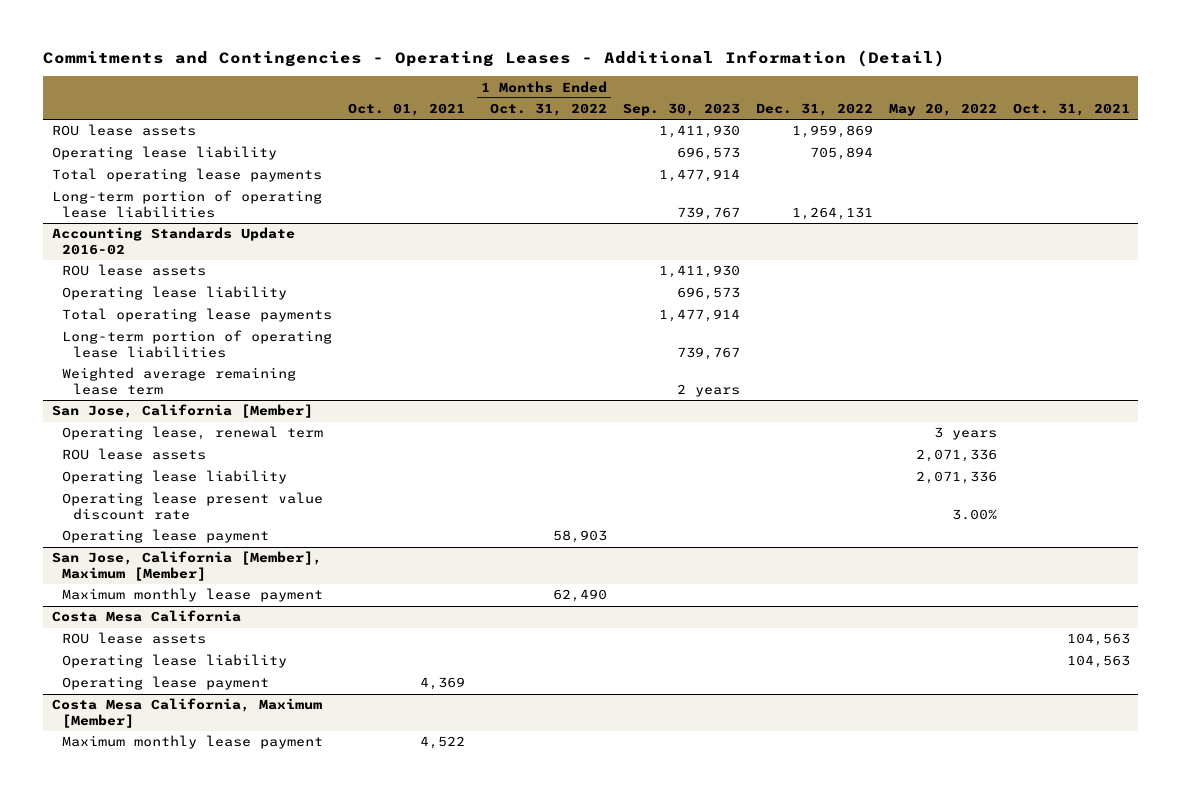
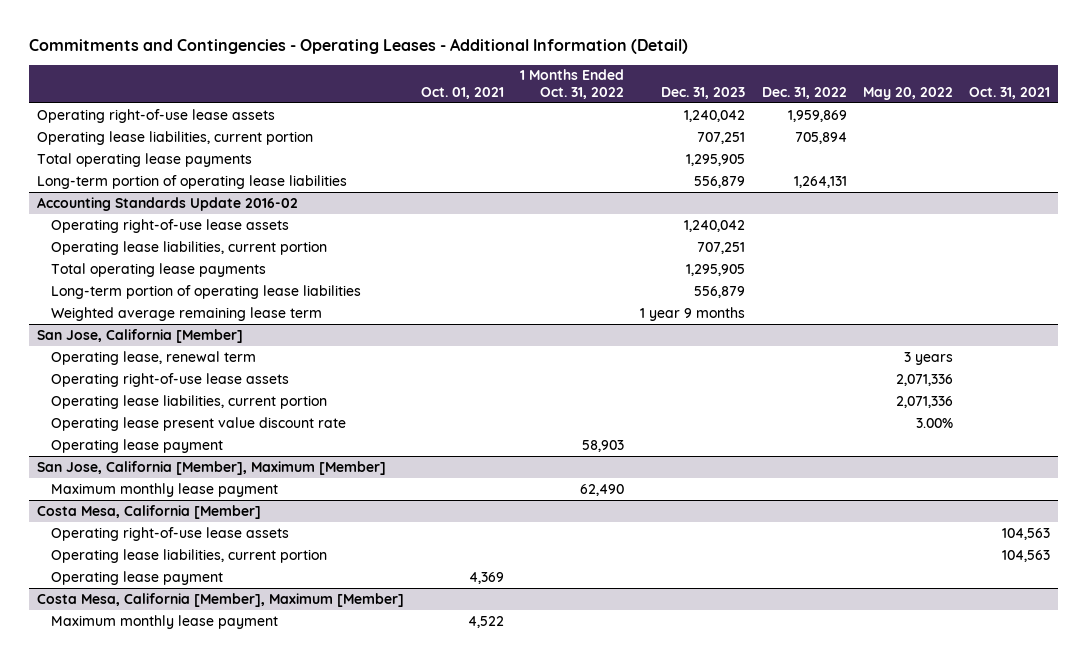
- | Oct. 01, 2021 | 1 Months Ended Oct. 31, 2022 | Sep. 30, 2023 | Dec. 31, 2022 | May 20, 2022 | Oct. 31, 2021
+ | Oct. 01, 2021 | 1 Months Ended Oct. 31, 2022 | Dec. 31, 2023 | Dec. 31, 2022 | May 20, 2022 | Oct. 31, 2021
- ROU lease assets | | | 1,411,930 | 1,959,869 | |
- Operating lease liability | | | 696,573 | 705,894 | |
+ Operating right-of-use lease assets | | | 1,240,042 | 1,959,869 | |
+ Operating lease liabilities, current portion | | | 707,251 | 705,894 | |
@ Accounting Standards Update 2016-02
- ROU lease assets | | | 1,411,930 | | |
- Operating lease liability | | | 696,573 | | |
+ Operating right-of-use lease assets | | | 1,240,042 | | |
+ Operating lease liabilities, current portion | | | 707,251 | | |
@ San Jose, California [Member]
- ROU lease assets | | | | | 2,071,336 |
- Operating lease liability | | | | | 2,071,336 |
+ Operating right-of-use lease assets | | | | | 2,071,336 |
+ Operating lease liabilities, current portion | | | | | 2,071,336 |
- Costa Mesa California
- ROU lease assets | | | | | | 104,563
- Operating lease liability | | | | | | 104,563
+ Costa Mesa, California [Member]
+ Operating right-of-use lease assets | | | | | | 104,563
+ Operating lease liabilities, current portion | | | | | | 104,563
- Costa Mesa California, Maximum [Member]
+ Costa Mesa, California [Member], Maximum [Member]

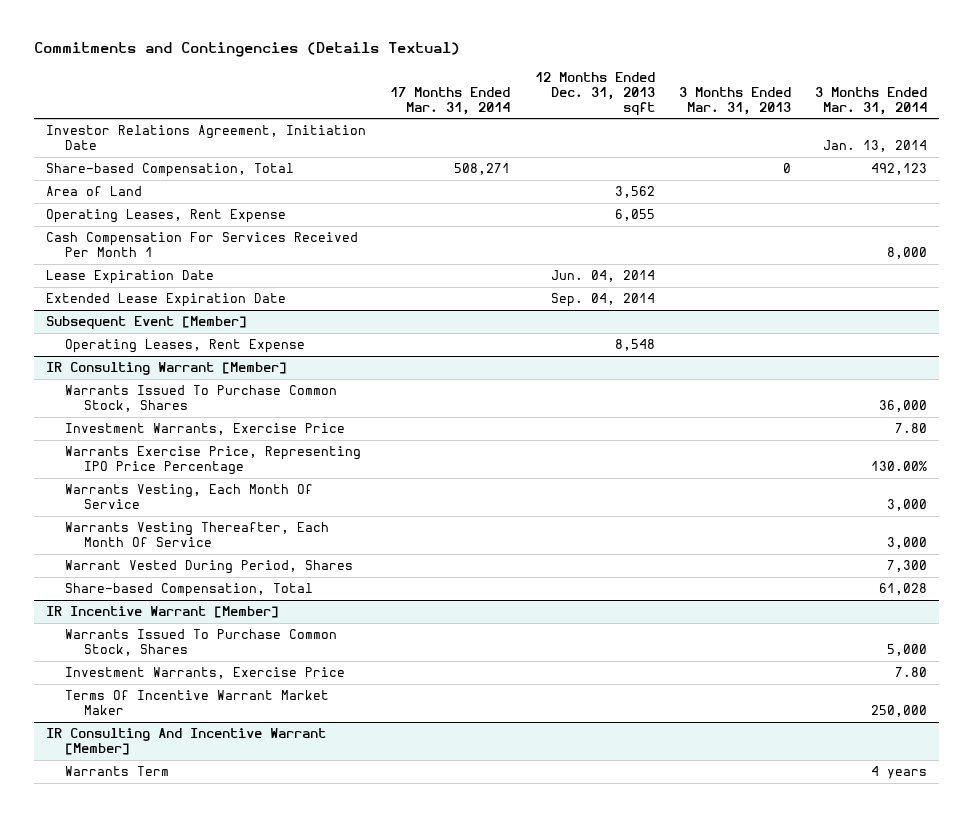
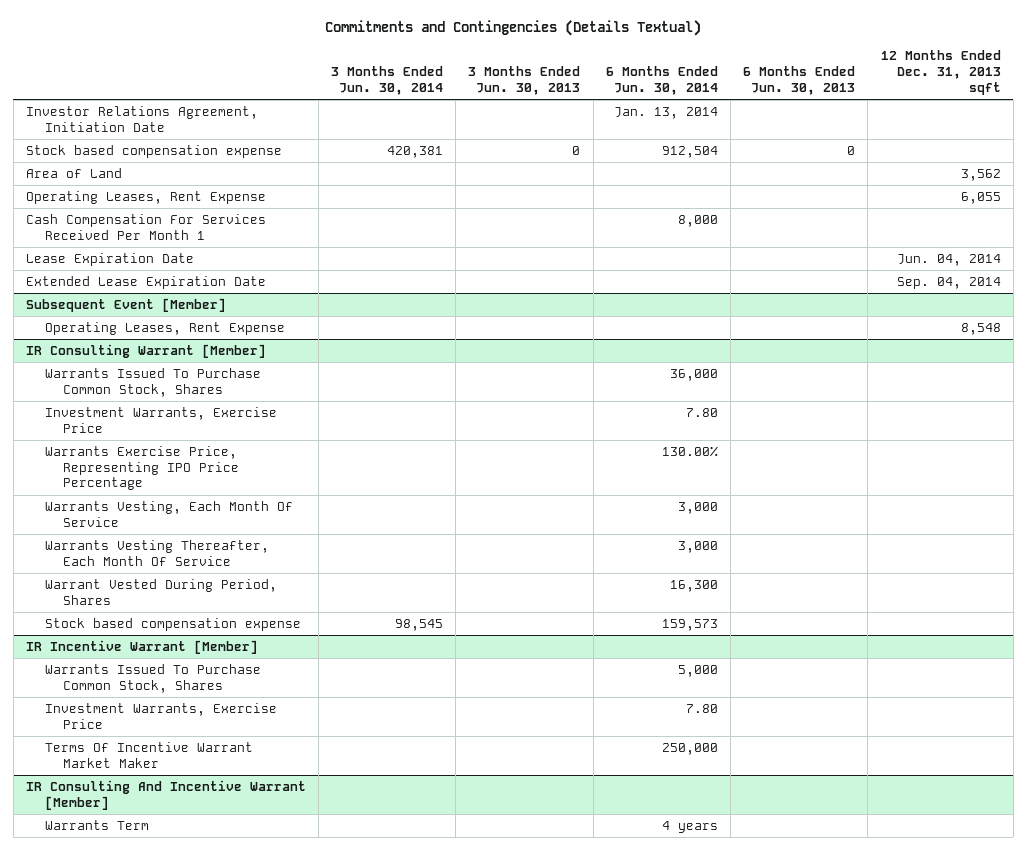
- | 17 Months Ended Mar. 31, 2014 | 12 Months Ended Dec. 31, 2013 sqft | 3 Months Ended Mar. 31, 2013 | 3 Months Ended Mar. 31, 2014
+ | 3 Months Ended Jun. 30, 2014 | 3 Months Ended Jun. 30, 2013 | 6 Months Ended Jun. 30, 2014 | 6 Months Ended Jun. 30, 2013 | 12 Months Ended Dec. 31, 2013 sqft
- Share-based Compensation, Total | 508,271 | | 0 | 492,123
+ Stock based compensation expense | 420,381 | 0 | 912,504 | 0 |
@ IR Consulting Warrant [Member]
- Share-based Compensation, Total | | | | 61,028
+ Stock based compensation expense | 98,545 | | 159,573 | |

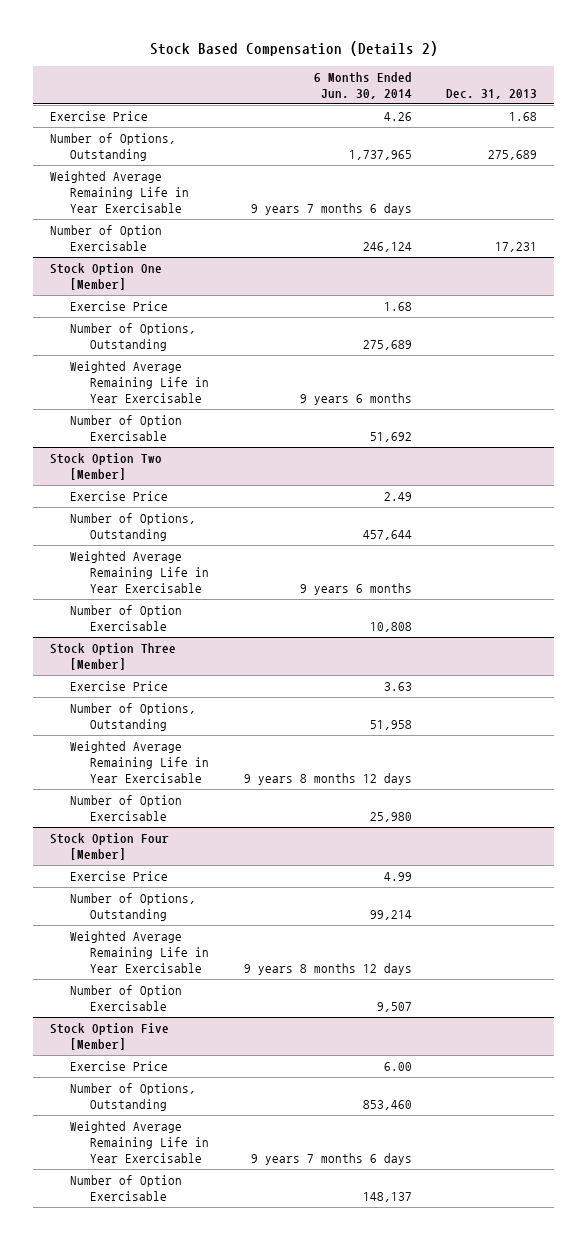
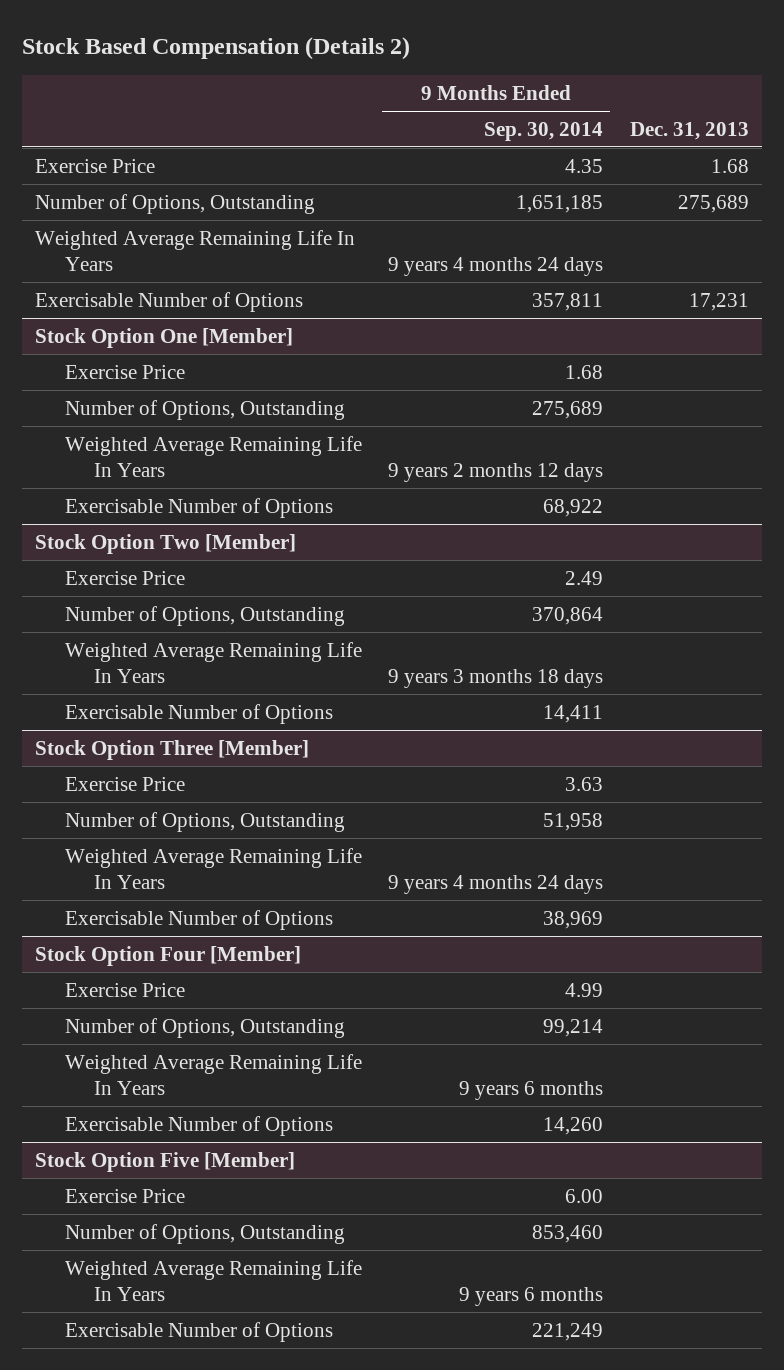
- | 6 Months Ended Jun. 30, 2014 | Dec. 31, 2013
+ | 9 Months Ended Sep. 30, 2014 | Dec. 31, 2013
- Weighted Average Remaining Life in Year Exercisable | 9 years 7 months 6 days |
- Number of Option Exercisable | 246,124 | 17,231
+ Weighted Average Remaining Life In Years | 9 years 4 months 24 days |
+ Exercisable Number of Options | 357,811 | 17,231
@ Stock Option One [Member]
- Weighted Average Remaining Life in Year Exercisable | 9 years 6 months |
- Number of Option Exercisable | 51,692 |
+ Weighted Average Remaining Life In Years | 9 years 2 months 12 days |
+ Exercisable Number of Options | 68,922 |
@ Stock Option Two [Member]
- Weighted Average Remaining Life in Year Exercisable | 9 years 6 months |
- Number of Option Exercisable | 10,808 |
+ Weighted Average Remaining Life In Years | 9 years 3 months 18 days |
+ Exercisable Number of Options | 14,411 |
@ Stock Option Three [Member]
- Weighted Average Remaining Life in Year Exercisable | 9 years 8 months 12 days |
- Number of Option Exercisable | 25,980 |
+ Weighted Average Remaining Life In Years | 9 years 4 months 24 days |
+ Exercisable Number of Options | 38,969 |
@ Stock Option Four [Member]
- Weighted Average Remaining Life in Year Exercisable | 9 years 8 months 12 days |
- Number of Option Exercisable | 9,507 |
+ Weighted Average Remaining Life In Years | 9 years 6 months |
+ Exercisable Number of Options | 14,260 |
@ Stock Option Five [Member]
- Weighted Average Remaining Life in Year Exercisable | 9 years 7 months 6 days |
- Number of Option Exercisable | 148,137 |
+ Weighted Average Remaining Life In Years | 9 years 6 months |
+ Exercisable Number of Options | 221,249 |

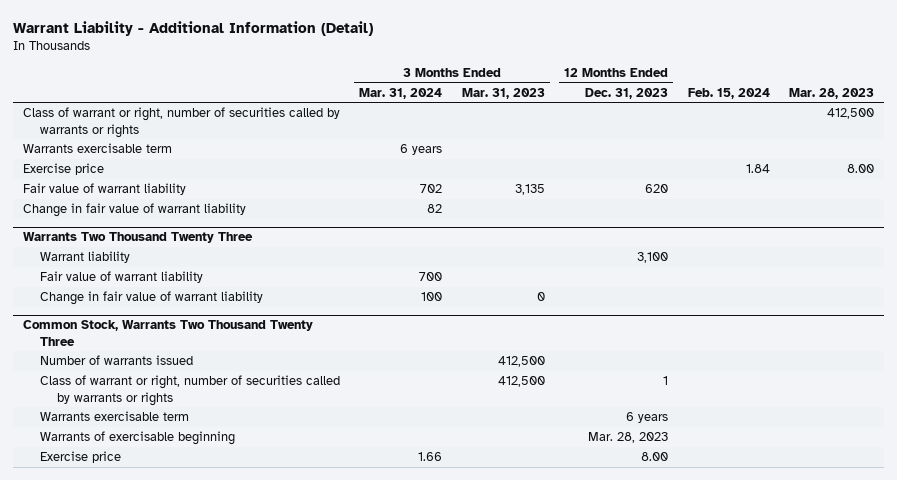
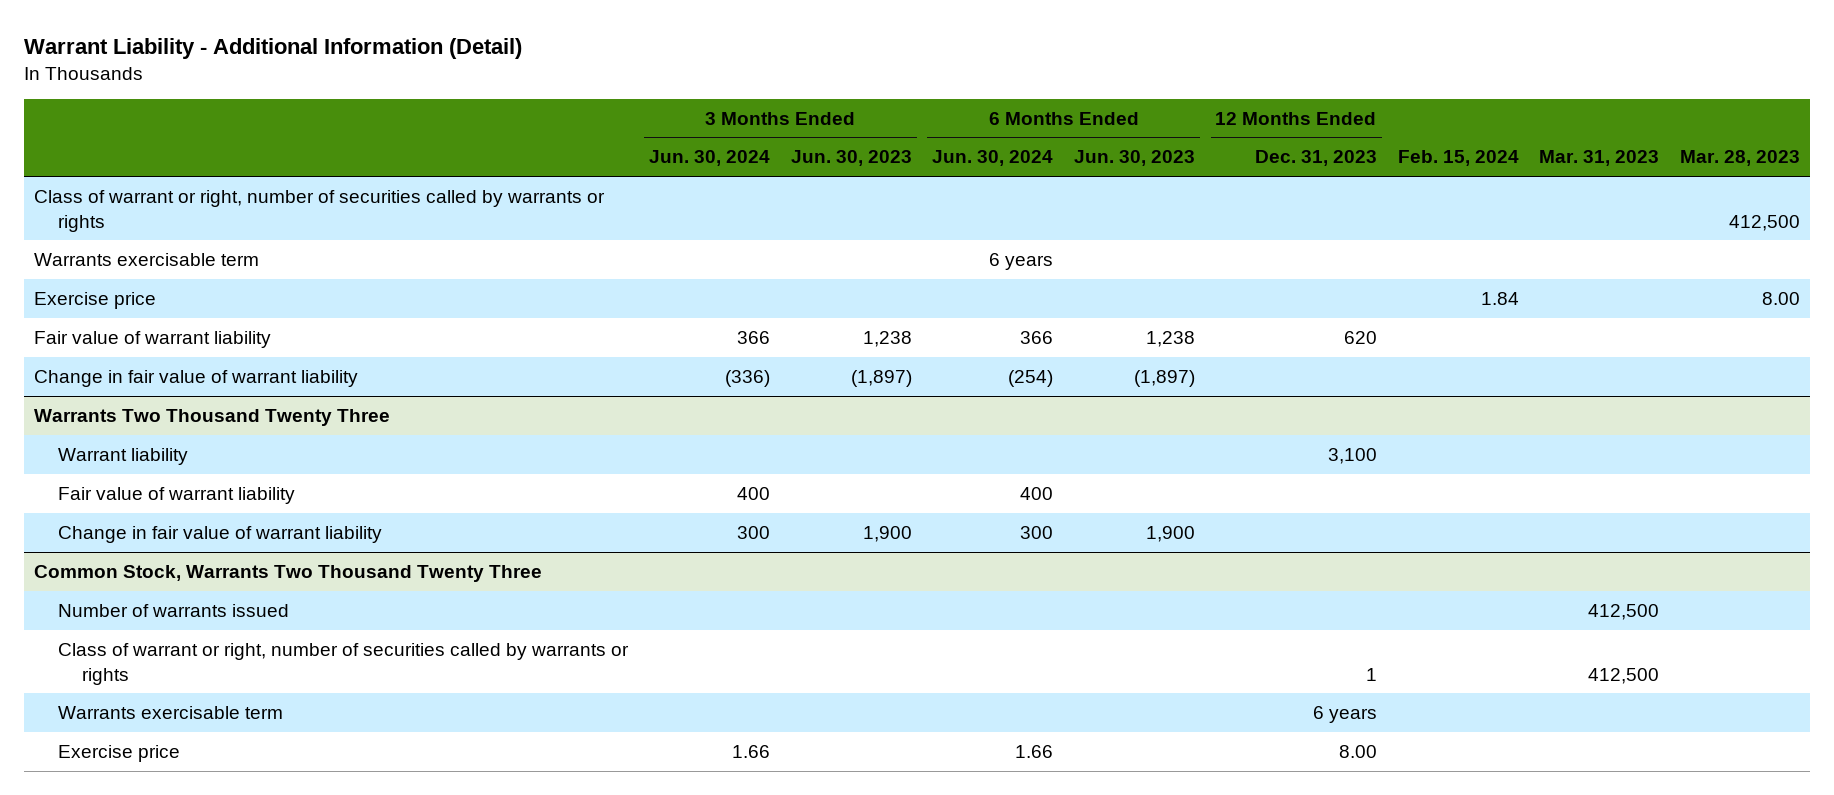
- | 3 Months Ended Mar. 31, 2024 | 3 Months Ended Mar. 31, 2023 | 12 Months Ended Dec. 31, 2023 | Feb. 15, 2024 | Mar. 28, 2023
+ | 3 Months Ended Jun. 30, 2024 | 3 Months Ended Jun. 30, 2023 | 6 Months Ended Jun. 30, 2024 | 6 Months Ended Jun. 30, 2023 | 12 Months Ended Dec. 31, 2023 | Feb. 15, 2024 | Mar. 31, 2023 | Mar. 28, 2023
@ Common Stock, Warrants Two Thousand Twenty Three
- Warrants of exercisable beginning | | | Mar. 28, 2023 | |

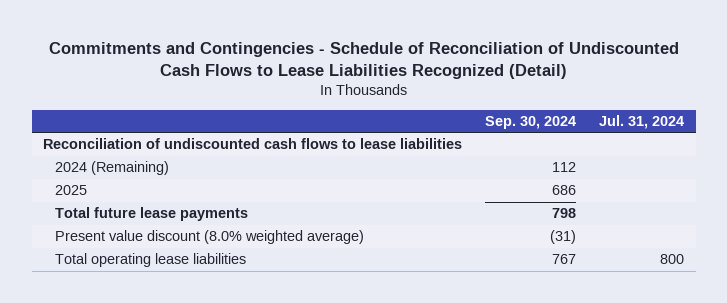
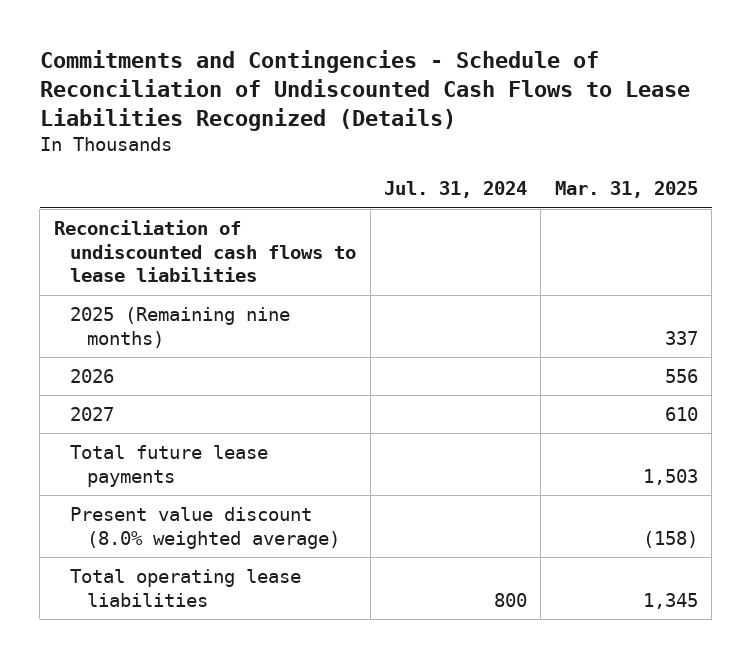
- Commitments and Contingencies - Schedule of Reconciliation of Undiscounted Cash Flows to Lease Liabilities Recognized (Detail)
+ Commitments and Contingencies - Schedule of Reconciliation of Undiscounted Cash Flows to Lease Liabilities Recognized (Details)
- | Sep. 30, 2024 | Jul. 31, 2024
+ | Jul. 31, 2024 | Mar. 31, 2025
- 2024 (Remaining) | 112 |
- 2025 | 686 |
+ 2025 (Remaining nine months) | | 337
+ 2026 | | 556
+ 2027 | | 610

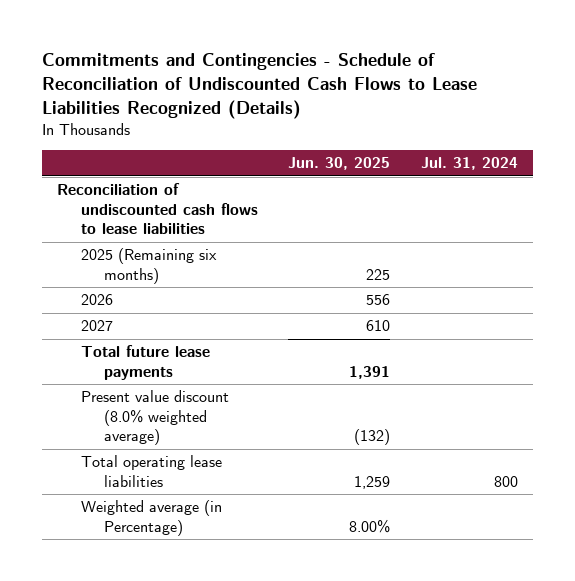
- | Jul. 31, 2024 | Mar. 31, 2025
+ | Jun. 30, 2025 | Jul. 31, 2024
- 2025 (Remaining nine months) | | 337
+ 2025 (Remaining six months) | 225 |
+ Weighted average (in Percentage) | 8.00% |

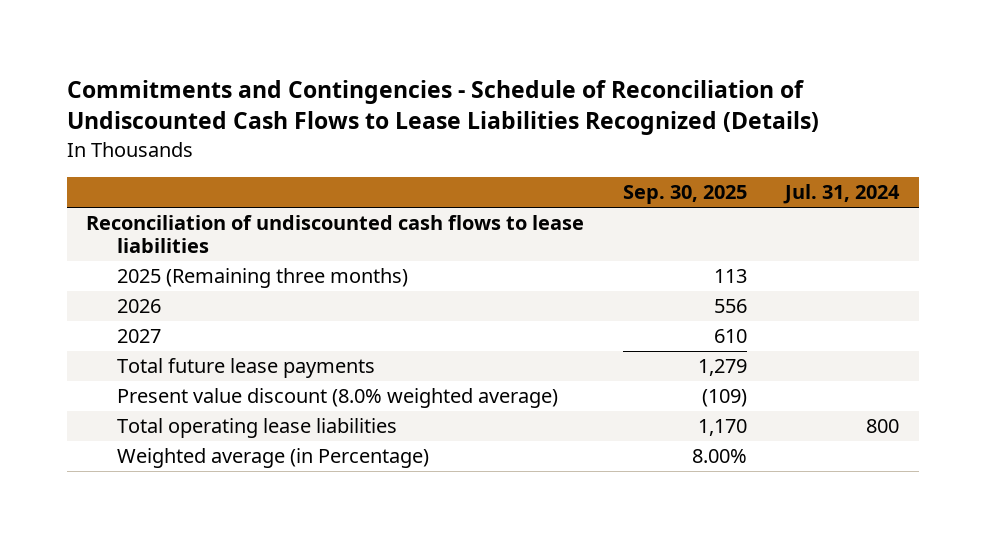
- | Jun. 30, 2025 | Jul. 31, 2024
+ | Sep. 30, 2025 | Jul. 31, 2024
- 2025 (Remaining six months) | 225 |
+ 2025 (Remaining three months) | 113 |

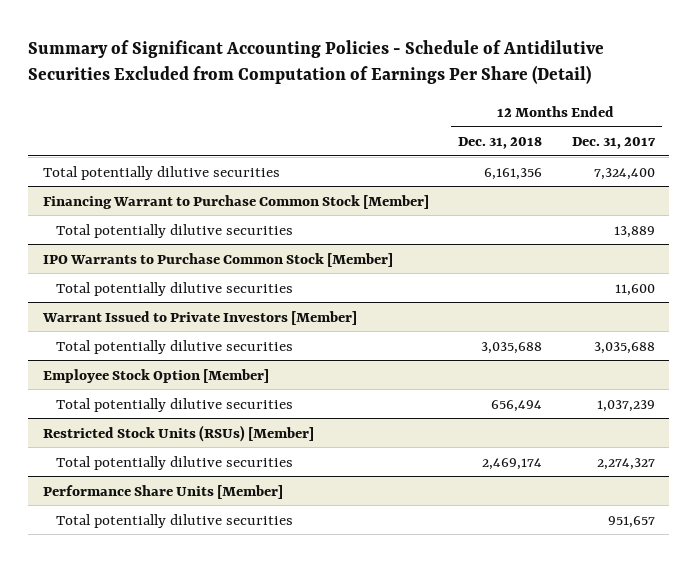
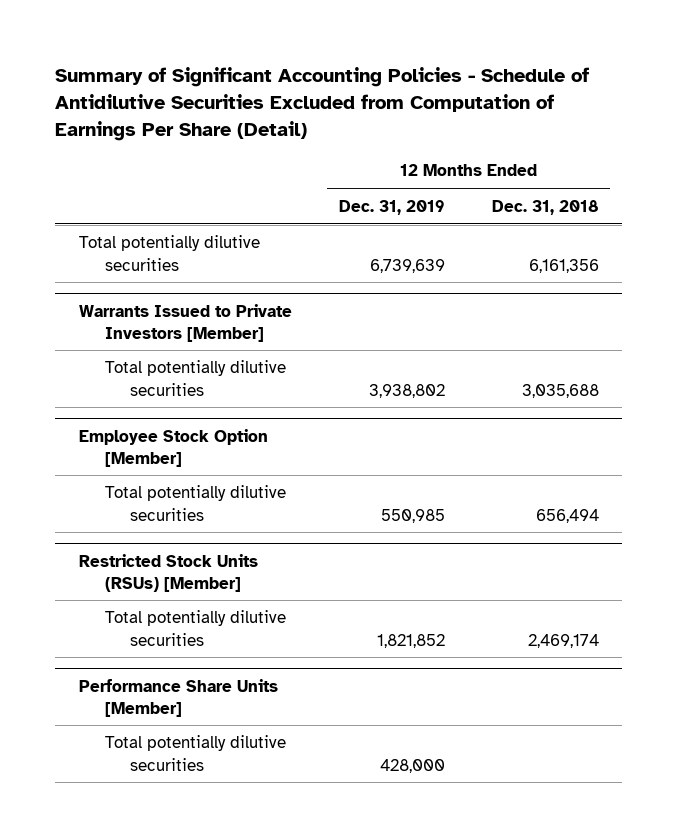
- | 12 Months Ended Dec. 31, 2018 | 12 Months Ended Dec. 31, 2017
+ | 12 Months Ended Dec. 31, 2019 | 12 Months Ended Dec. 31, 2018
- Financing Warrant to Purchase Common Stock [Member]
- Total potentially dilutive securities | | 13,889
- IPO Warrants to Purchase Common Stock [Member]
- Total potentially dilutive securities | | 11,600
- Warrant Issued to Private Investors [Member]
+ Warrants Issued to Private Investors [Member]

